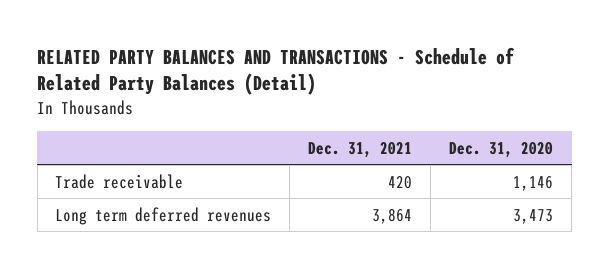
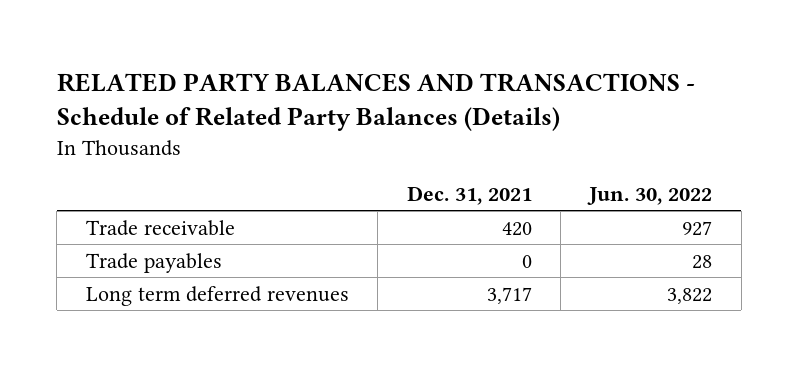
- RELATED PARTY BALANCES AND TRANSACTIONS - Schedule of Related Party Balances (Detail)
+ RELATED PARTY BALANCES AND TRANSACTIONS - Schedule of Related Party Balances (Details)
- | Dec. 31, 2021 | Dec. 31, 2020
+ | Dec. 31, 2021 | Jun. 30, 2022
- Long term deferred revenues | 3,864 | 3,473
+ Trade payables | 0 | 28
+ Long term deferred revenues | 3,717 | 3,822

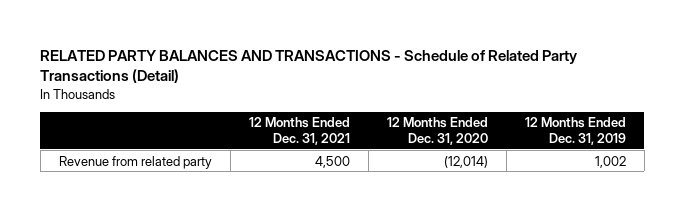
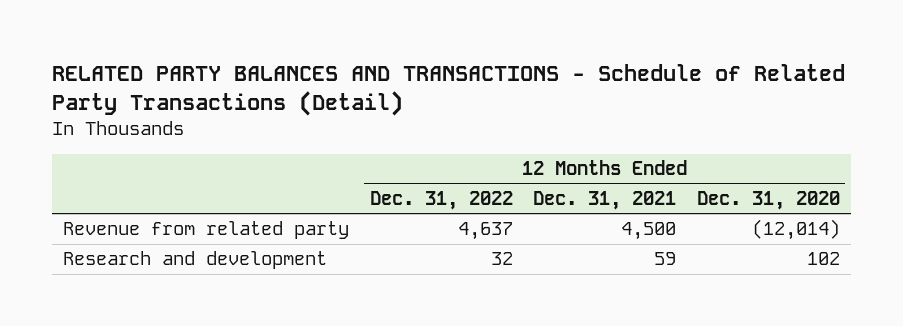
- | 12 Months Ended Dec. 31, 2021 | 12 Months Ended Dec. 31, 2020 | 12 Months Ended Dec. 31, 2019
+ | 12 Months Ended Dec. 31, 2022 | 12 Months Ended Dec. 31, 2021 | 12 Months Ended Dec. 31, 2020
+ Research and development | 32 | 59 | 102

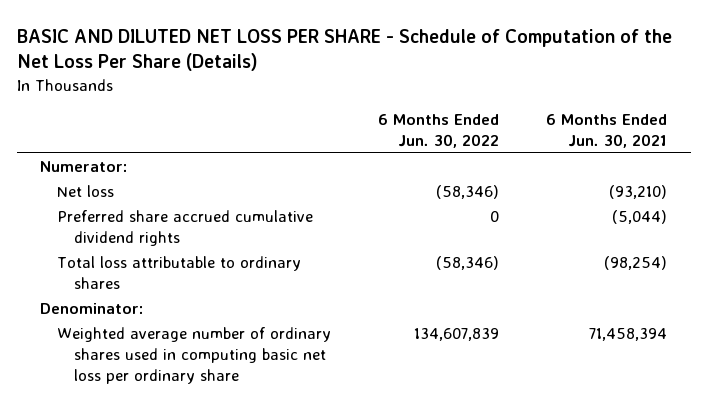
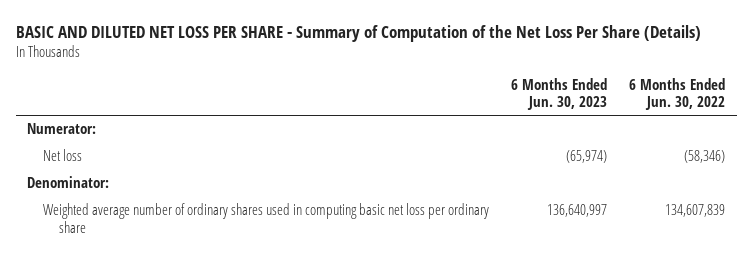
- BASIC AND DILUTED NET LOSS PER SHARE - Schedule of Computation of the Net Loss Per Share (Details)
+ BASIC AND DILUTED NET LOSS PER SHARE - Summary of Computation of the Net Loss Per Share (Details)
- | 6 Months Ended Jun. 30, 2022 | 6 Months Ended Jun. 30, 2021
+ | 6 Months Ended Jun. 30, 2023 | 6 Months Ended Jun. 30, 2022
- Preferred share accrued cumulative dividend rights | 0 | (5,044)
- Total loss attributable to ordinary shares | (58,346) | (98,254)

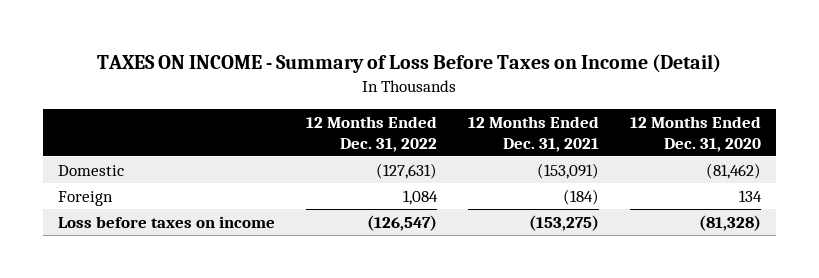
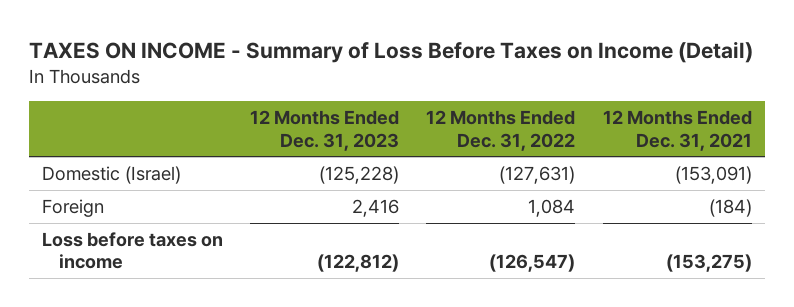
- | 12 Months Ended Dec. 31, 2022 | 12 Months Ended Dec. 31, 2021 | 12 Months Ended Dec. 31, 2020
+ | 12 Months Ended Dec. 31, 2023 | 12 Months Ended Dec. 31, 2022 | 12 Months Ended Dec. 31, 2021
- Domestic | (127,631) | (153,091) | (81,462)
+ Domestic (Israel) | (125,228) | (127,631) | (153,091)

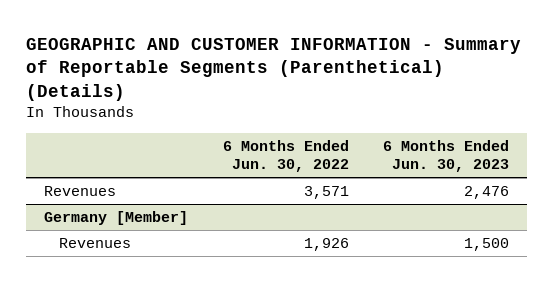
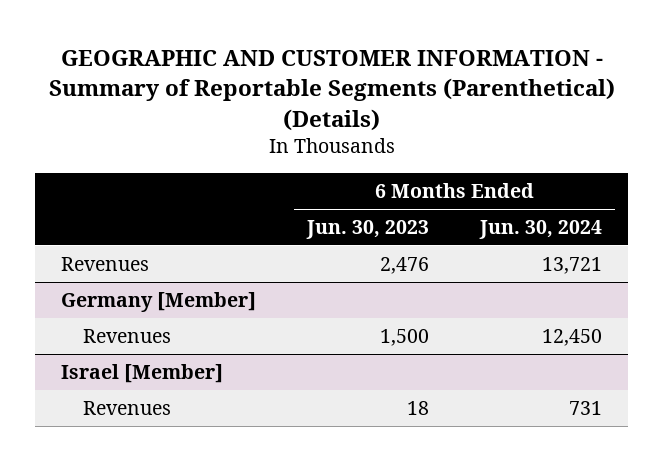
- | 6 Months Ended Jun. 30, 2022 | 6 Months Ended Jun. 30, 2023
+ | 6 Months Ended Jun. 30, 2023 | 6 Months Ended Jun. 30, 2024
+ Israel [Member]
+ Revenues | 18 | 731

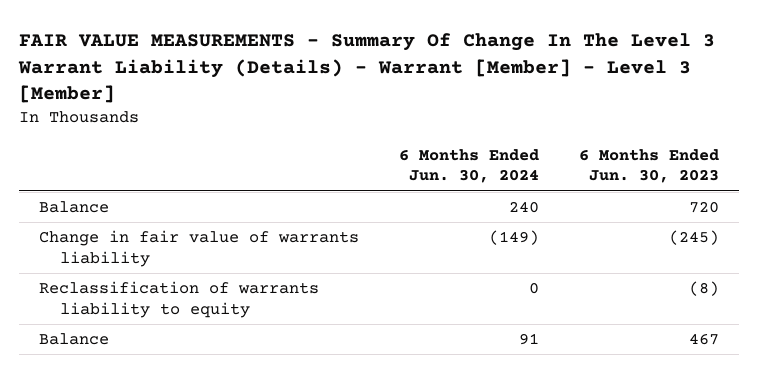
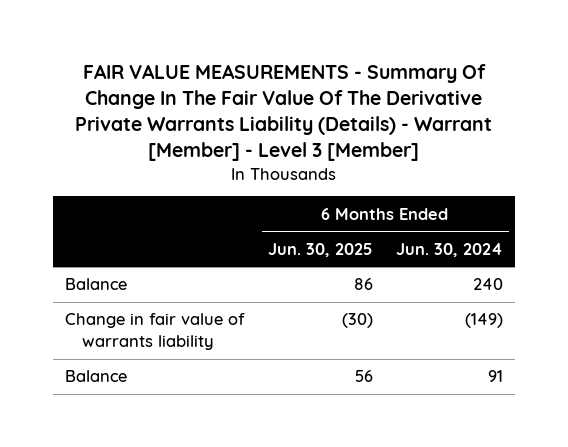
- FAIR VALUE MEASUREMENTS - Summary Of Change In The Level 3 Warrant Liability (Details) - Warrant [Member] - Level 3 [Member]
+ FAIR VALUE MEASUREMENTS - Summary Of Change In The Fair Value Of The Derivative Private Warrants Liability (Details) - Warrant [Member] - Level 3 [Member]
- | 6 Months Ended Jun. 30, 2024 | 6 Months Ended Jun. 30, 2023
+ | 6 Months Ended Jun. 30, 2025 | 6 Months Ended Jun. 30, 2024
- Reclassification of warrants liability to equity | 0 | (8)

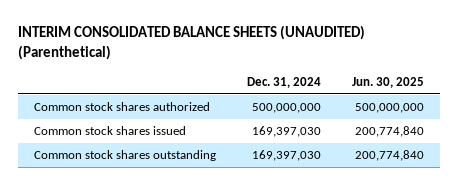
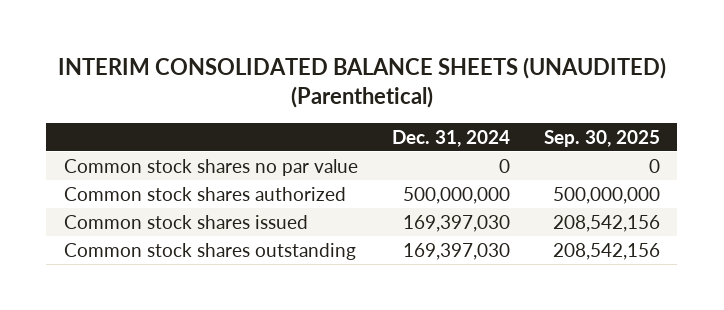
- | Dec. 31, 2024 | Jun. 30, 2025
+ | Dec. 31, 2024 | Sep. 30, 2025
+ Common stock shares no par value | 0 | 0

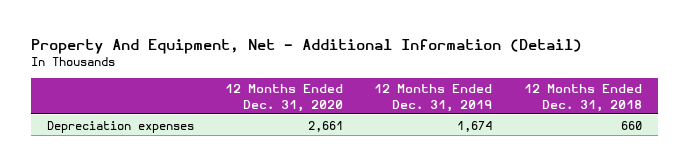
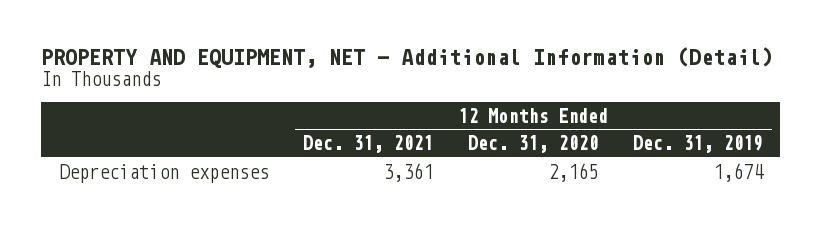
- Property And Equipment, Net - Additional Information (Detail)
+ PROPERTY AND EQUIPMENT, NET - Additional Information (Detail)
- | 12 Months Ended Dec. 31, 2020 | 12 Months Ended Dec. 31, 2019 | 12 Months Ended Dec. 31, 2018
+ | 12 Months Ended Dec. 31, 2021 | 12 Months Ended Dec. 31, 2020 | 12 Months Ended Dec. 31, 2019
- Depreciation expenses | 2,661 | 1,674 | 660
+ Depreciation expenses | 3,361 | 2,165 | 1,674

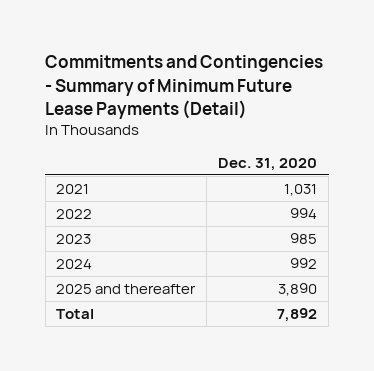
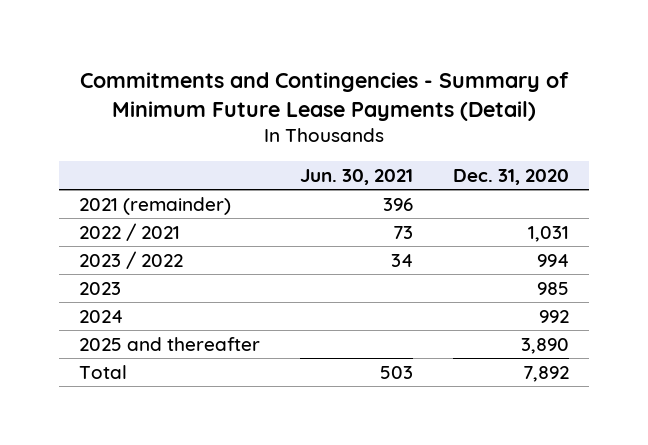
- | Dec. 31, 2020
+ | Jun. 30, 2021 | Dec. 31, 2020
- 2021 | 1,031
- 2022 | 994
+ 2021 (remainder) | 396 |
+ 2022 / 2021 | 73 | 1,031
+ 2023 / 2022 | 34 | 994

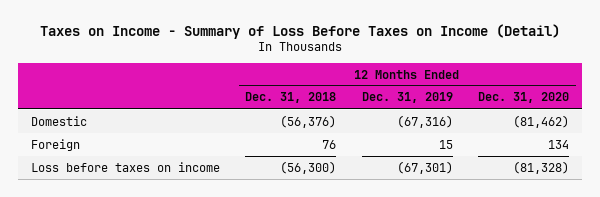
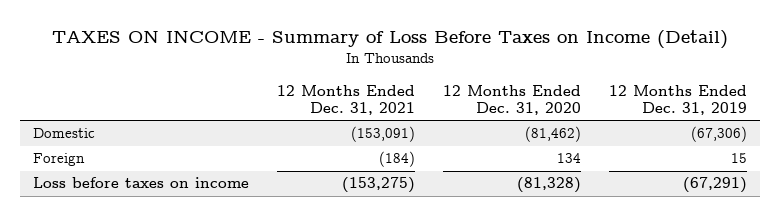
- Taxes on Income - Summary of Loss Before Taxes on Income (Detail)
+ TAXES ON INCOME - Summary of Loss Before Taxes on Income (Detail)
- | 12 Months Ended Dec. 31, 2018 | 12 Months Ended Dec. 31, 2019 | 12 Months Ended Dec. 31, 2020
+ | 12 Months Ended Dec. 31, 2021 | 12 Months Ended Dec. 31, 2020 | 12 Months Ended Dec. 31, 2019
- Domestic | (56,376) | (67,316) | (81,462)
+ Domestic | (153,091) | (81,462) | (67,306)
- Loss before taxes on income | (56,300) | (67,301) | (81,328)
+ Loss before taxes on income | (153,275) | (81,328) | (67,291)

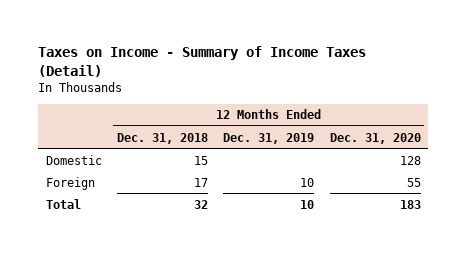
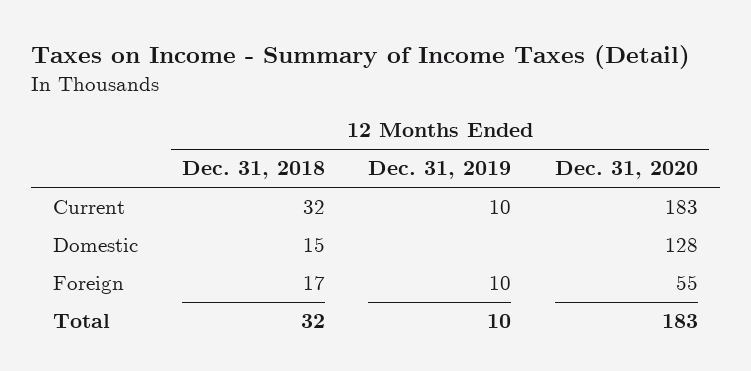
+ Current | 32 | 10 | 183

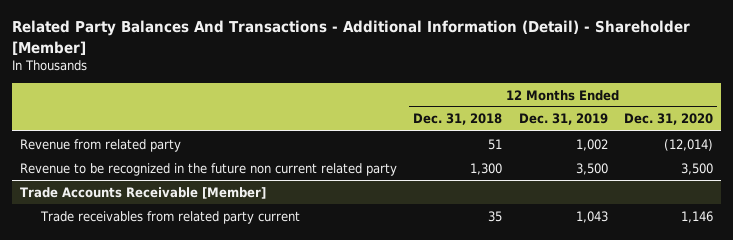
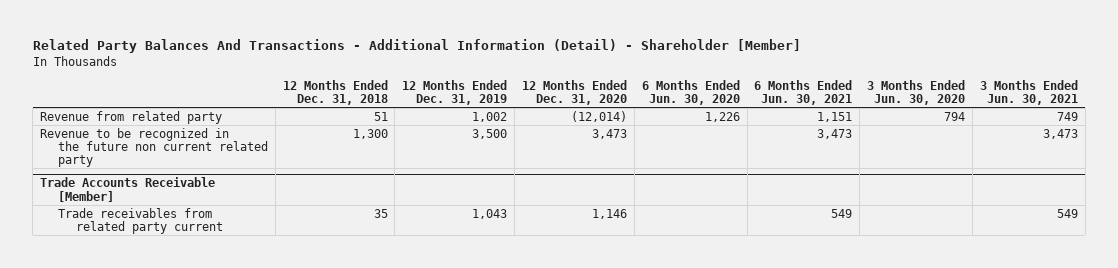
- | 12 Months Ended Dec. 31, 2018 | 12 Months Ended Dec. 31, 2019 | 12 Months Ended Dec. 31, 2020
+ | 12 Months Ended Dec. 31, 2018 | 12 Months Ended Dec. 31, 2019 | 12 Months Ended Dec. 31, 2020 | 6 Months Ended Jun. 30, 2020 | 6 Months Ended Jun. 30, 2021 | 3 Months Ended Jun. 30, 2020 | 3 Months Ended Jun. 30, 2021
- Revenue to be recognized in the future non current related party | 1,300 | 3,500 | 3,500
+ Revenue to be recognized in the future non current related party | 1,300 | 3,500 | 3,473 | | 3,473 | | 3,473

